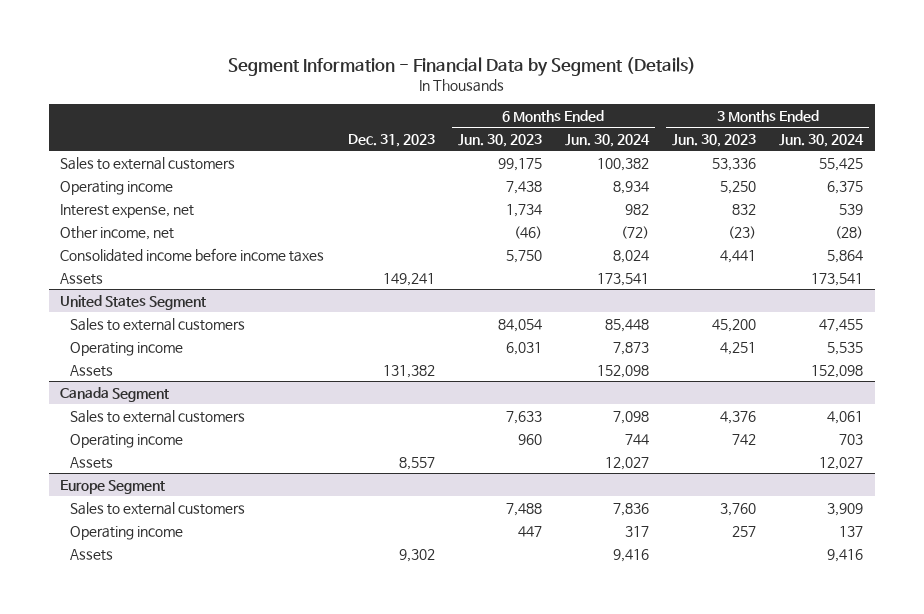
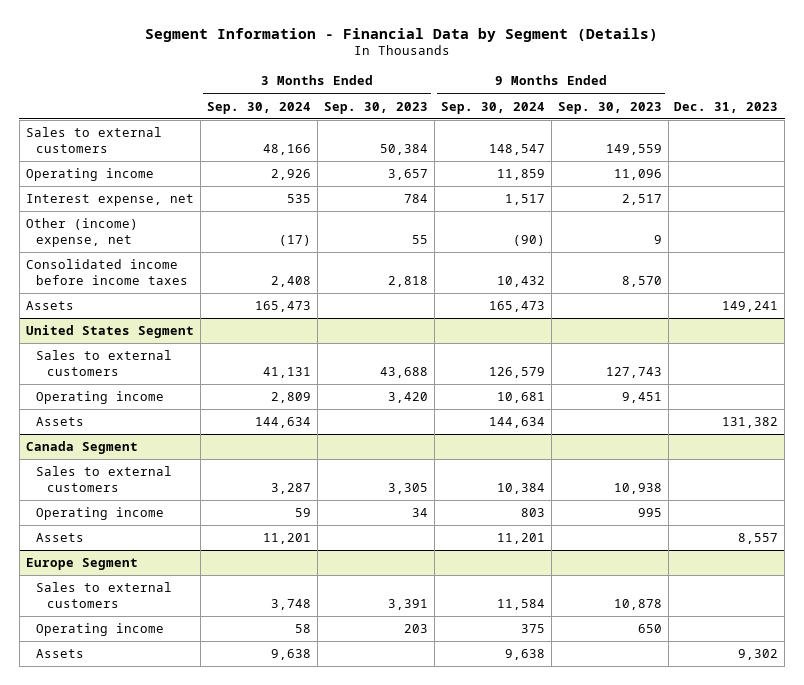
- | Dec. 31, 2023 | 6 Months Ended Jun. 30, 2023 | 6 Months Ended Jun. 30, 2024 | 3 Months Ended Jun. 30, 2023 | 3 Months Ended Jun. 30, 2024
+ | 3 Months Ended Sep. 30, 2024 | 3 Months Ended Sep. 30, 2023 | 9 Months Ended Sep. 30, 2024 | 9 Months Ended Sep. 30, 2023 | Dec. 31, 2023
- Other income, net | | (46) | (72) | (23) | (28)
+ Other (income) expense, net | (17) | 55 | (90) | 9 |

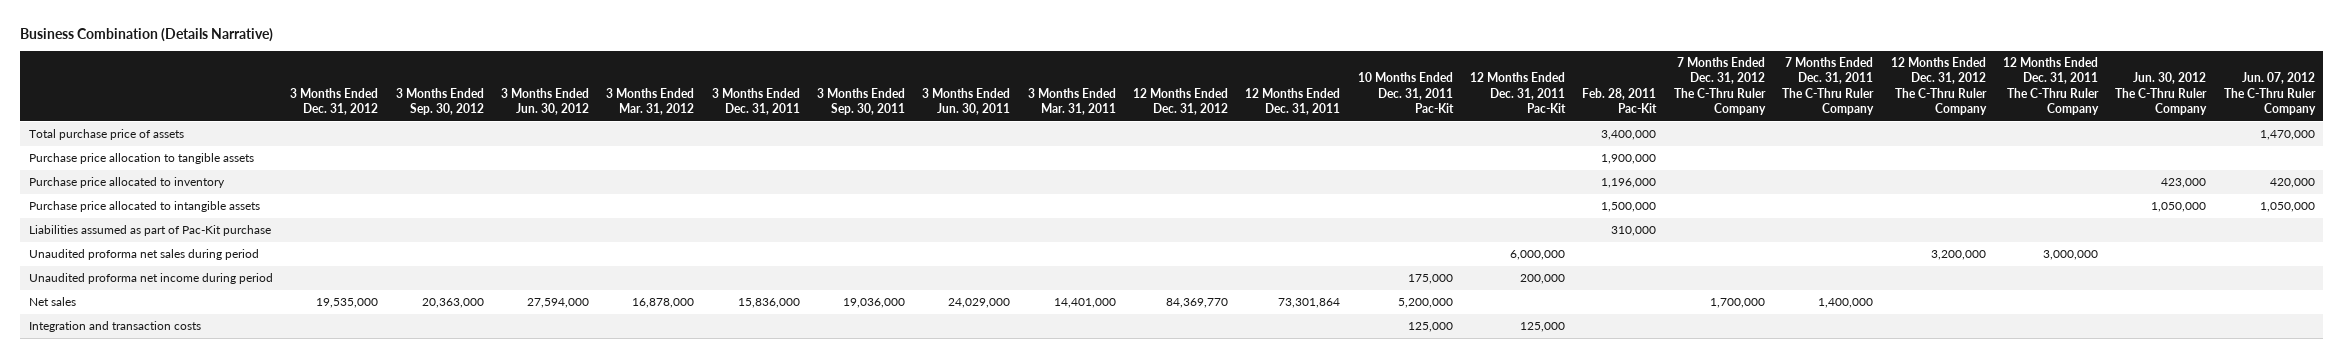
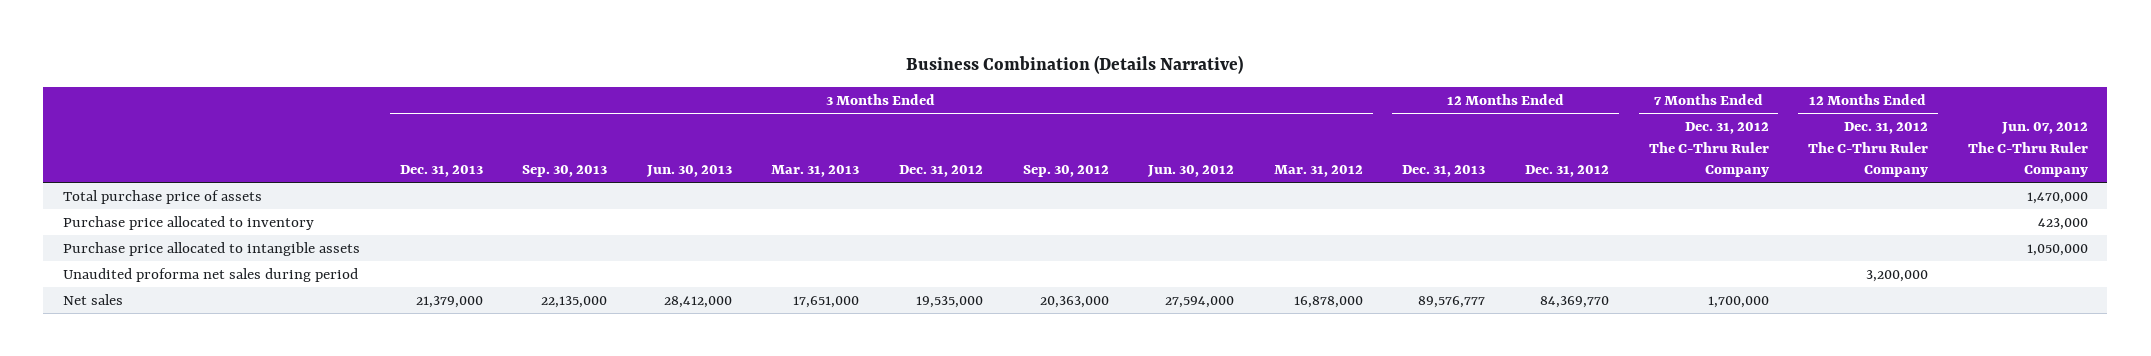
- | 3 Months Ended Dec. 31, 2012 | 3 Months Ended Sep. 30, 2012 | 3 Months Ended Jun. 30, 2012 | 3 Months Ended Mar. 31, 2012 | 3 Months Ended Dec. 31, 2011 | 3 Months Ended Sep. 30, 2011 | 3 Months Ended Jun. 30, 2011 | 3 Months Ended Mar. 31, 2011 | 12 Months Ended Dec. 31, 2012 | 12 Months Ended Dec. 31, 2011 | 10 Months Ended Dec. 31, 2011 Pac-Kit | 12 Months Ended Dec. 31, 2011 Pac-Kit | Feb. 28, 2011 Pac-Kit | 7 Months Ended Dec. 31, 2012 The C-Thru Ruler Company | 7 Months Ended Dec. 31, 2011 The C-Thru Ruler Company | 12 Months Ended Dec. 31, 2012 The C-Thru Ruler Company | 12 Months Ended Dec. 31, 2011 The C-Thru Ruler Company | Jun. 30, 2012 The C-Thru Ruler Company | Jun. 07, 2012 The C-Thru Ruler Company
+ | 3 Months Ended Dec. 31, 2013 | 3 Months Ended Sep. 30, 2013 | 3 Months Ended Jun. 30, 2013 | 3 Months Ended Mar. 31, 2013 | 3 Months Ended Dec. 31, 2012 | 3 Months Ended Sep. 30, 2012 | 3 Months Ended Jun. 30, 2012 | 3 Months Ended Mar. 31, 2012 | 12 Months Ended Dec. 31, 2013 | 12 Months Ended Dec. 31, 2012 | 7 Months Ended Dec. 31, 2012 The C-Thru Ruler Company | 12 Months Ended Dec. 31, 2012 The C-Thru Ruler Company | Jun. 07, 2012 The C-Thru Ruler Company
- Purchase price allocation to tangible assets | | | | | | | | | | | | | 1,900,000 | | | | | |
- Purchase price allocated to inventory | | | | | | | | | | | | | 1,196,000 | | | | | 423,000 | 420,000
+ Purchase price allocated to inventory | | | | | | | | | | | | | 423,000
- Liabilities assumed as part of Pac-Kit purchase | | | | | | | | | | | | | 310,000 | | | | | |
- Unaudited proforma net income during period | | | | | | | | | | | 175,000 | 200,000 | | | | | | |
- Integration and transaction costs | | | | | | | | | | | 125,000 | 125,000 | | | | | | |

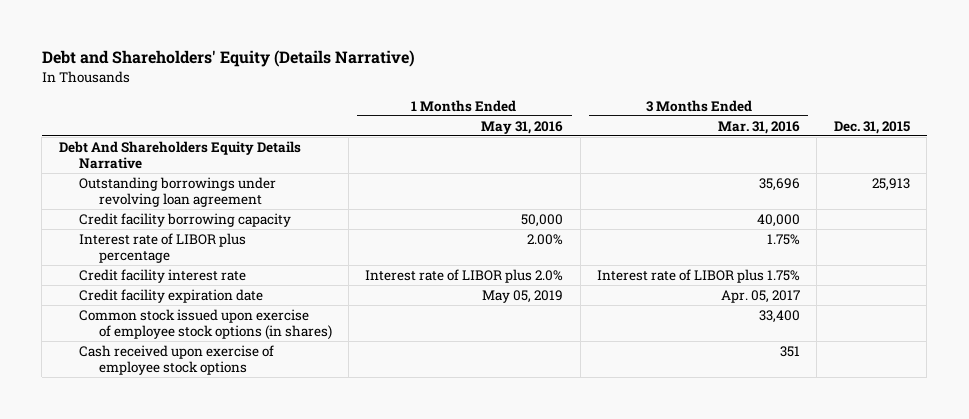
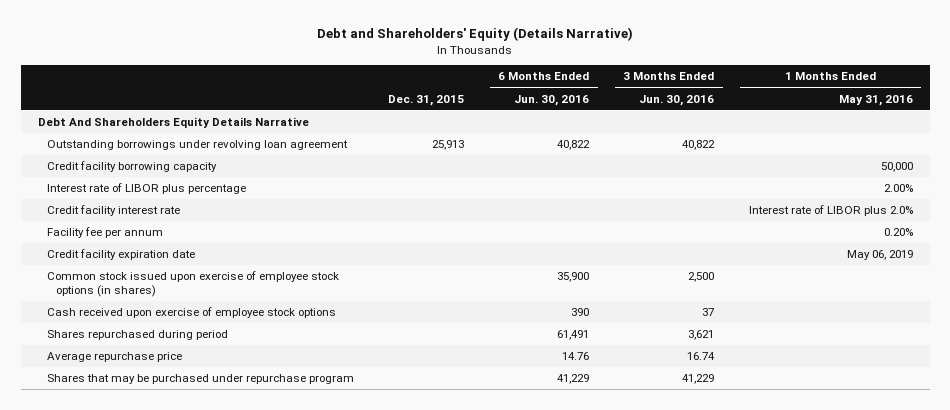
- | 1 Months Ended May 31, 2016 | 3 Months Ended Mar. 31, 2016 | Dec. 31, 2015
+ | Dec. 31, 2015 | 6 Months Ended Jun. 30, 2016 | 3 Months Ended Jun. 30, 2016 | 1 Months Ended May 31, 2016
- Credit facility expiration date | May 05, 2019 | Apr. 05, 2017 |
+ Facility fee per annum | | | | 0.20%
+ Credit facility expiration date | | | | May 06, 2019
+ Shares repurchased during period | | 61,491 | 3,621 |
+ Average repurchase price | | 14.76 | 16.74 |
+ Shares that may be purchased under repurchase program | | 41,229 | 41,229 |

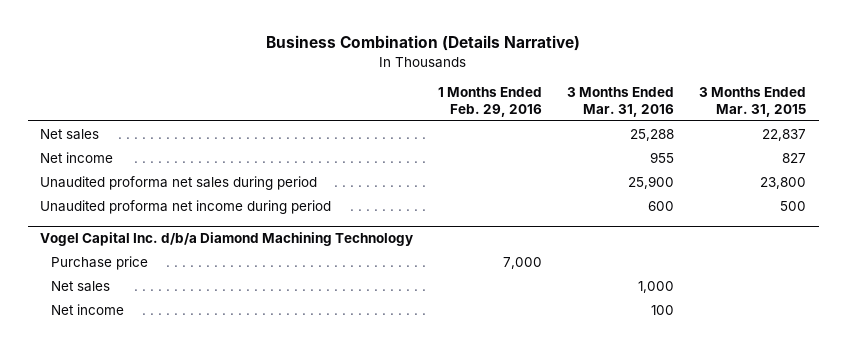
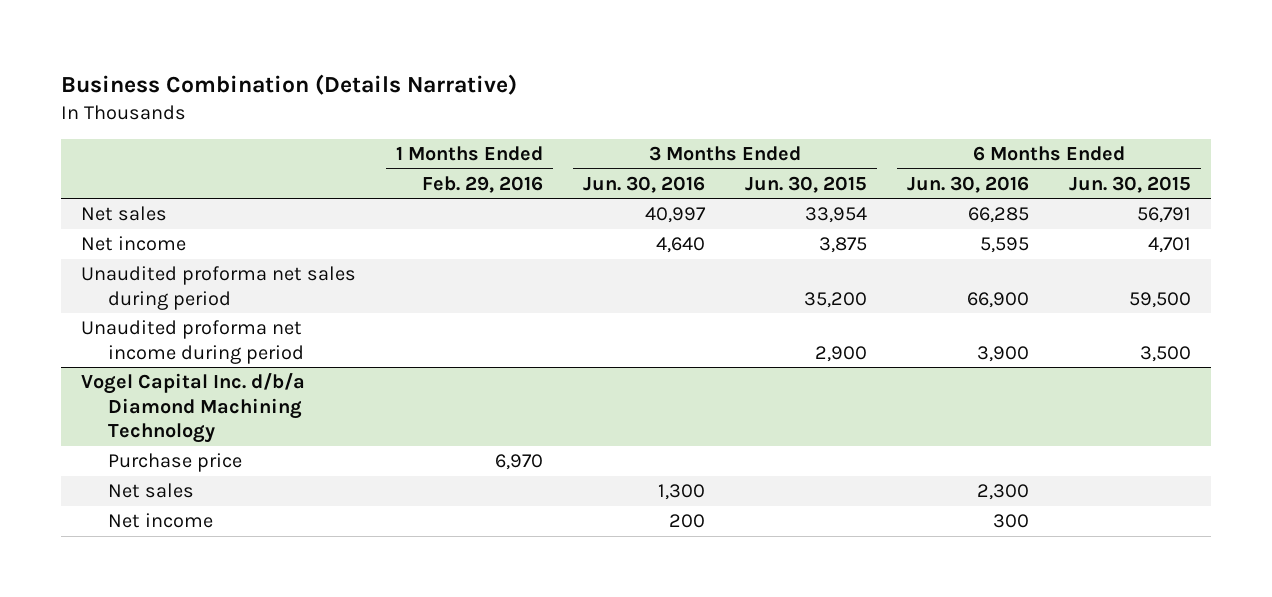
- | 1 Months Ended Feb. 29, 2016 | 3 Months Ended Mar. 31, 2016 | 3 Months Ended Mar. 31, 2015
+ | 1 Months Ended Feb. 29, 2016 | 3 Months Ended Jun. 30, 2016 | 3 Months Ended Jun. 30, 2015 | 6 Months Ended Jun. 30, 2016 | 6 Months Ended Jun. 30, 2015
@ Vogel Capital Inc. d/b/a Diamond Machining Technology
- Purchase price | 7,000 | |
+ Purchase price | 6,970 | | | |

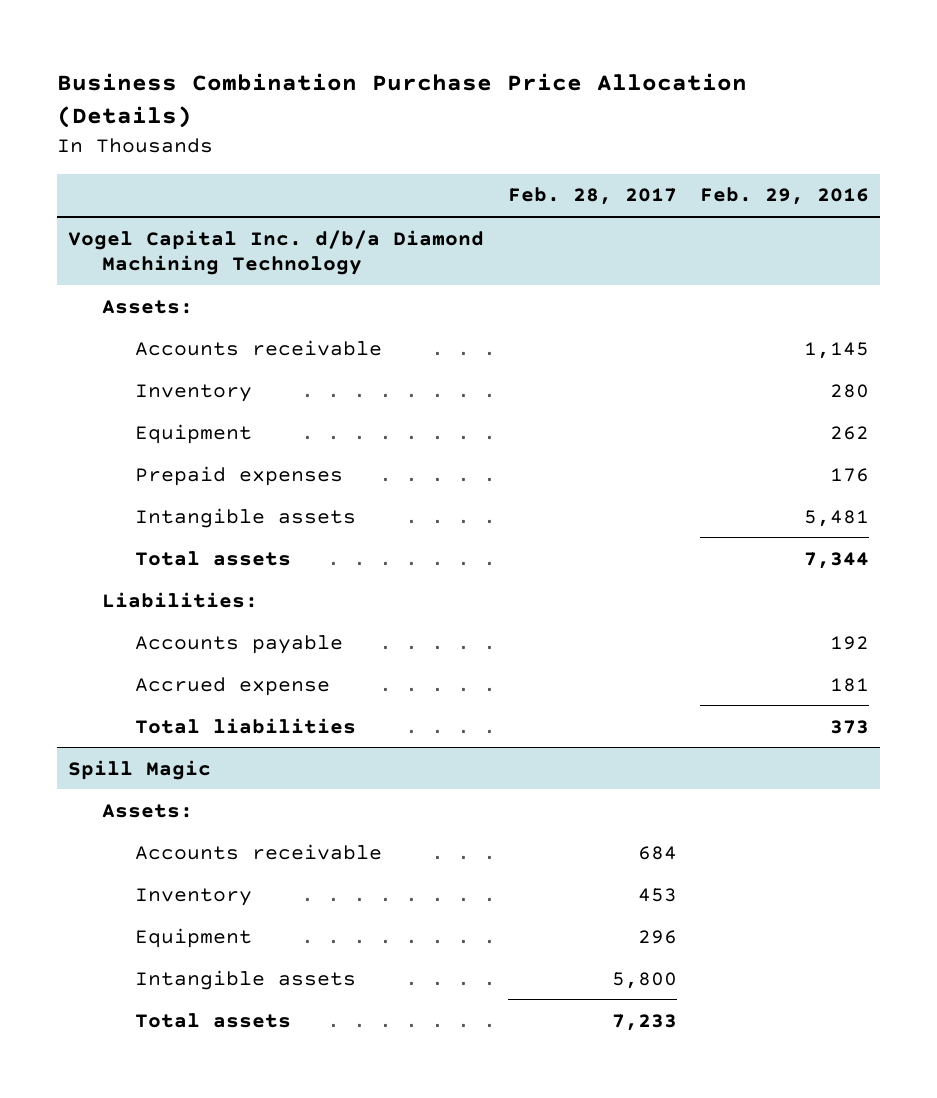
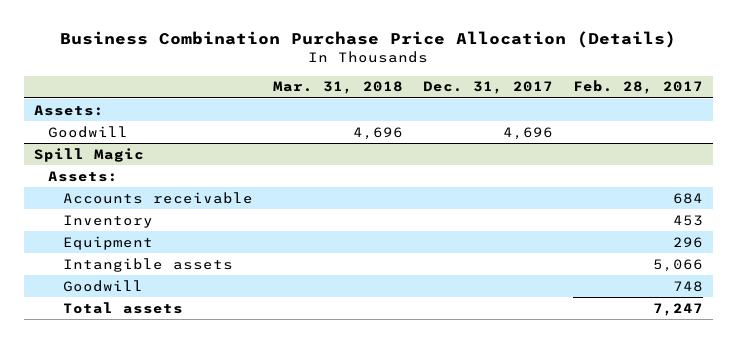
- | Feb. 28, 2017 | Feb. 29, 2016
+ | Mar. 31, 2018 | Dec. 31, 2017 | Feb. 28, 2017
- Vogel Capital Inc. d/b/a Diamond Machining Technology
- Assets:
- Accounts receivable | | 1,145
- Inventory | | 280
- Equipment | | 262
- Prepaid expenses | | 176
- Intangible assets | | 5,481
- Total assets | | 7,344
- Liabilities:
- Accounts payable | | 192
- Accrued expense | | 181
- Total liabilities | | 373
+ Assets:
+ Goodwill | 4,696 | 4,696 |
@ Spill Magic
- Intangible assets | 5,800 |
- Total assets | 7,233 |
+ Intangible assets | | | 5,066
+ Goodwill | | | 748
+ Total assets | | | 7,247

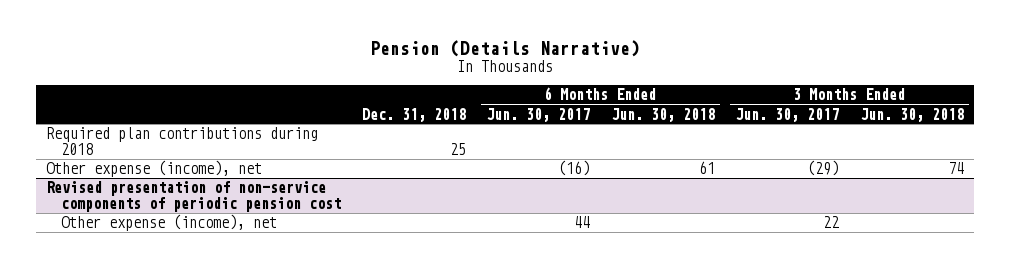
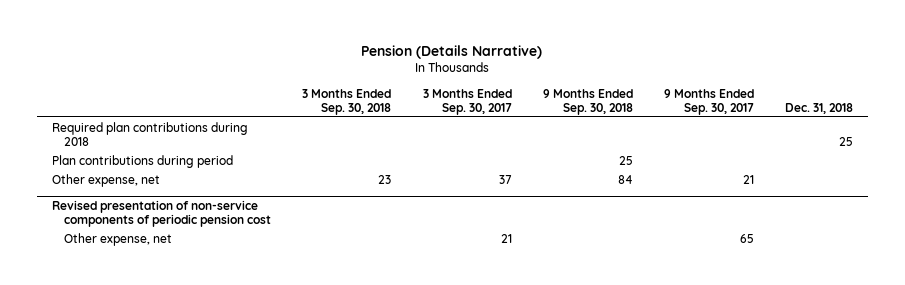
- | Dec. 31, 2018 | 6 Months Ended Jun. 30, 2017 | 6 Months Ended Jun. 30, 2018 | 3 Months Ended Jun. 30, 2017 | 3 Months Ended Jun. 30, 2018
+ | 3 Months Ended Sep. 30, 2018 | 3 Months Ended Sep. 30, 2017 | 9 Months Ended Sep. 30, 2018 | 9 Months Ended Sep. 30, 2017 | Dec. 31, 2018
- Other expense (income), net | | (16) | 61 | (29) | 74
+ Plan contributions during period | | | 25 | |
+ Other expense, net | 23 | 37 | 84 | 21 |
@ Revised presentation of non-service components of periodic pension cost
- Other expense (income), net | | 44 | | 22 |
+ Other expense, net | | 21 | | 65 |

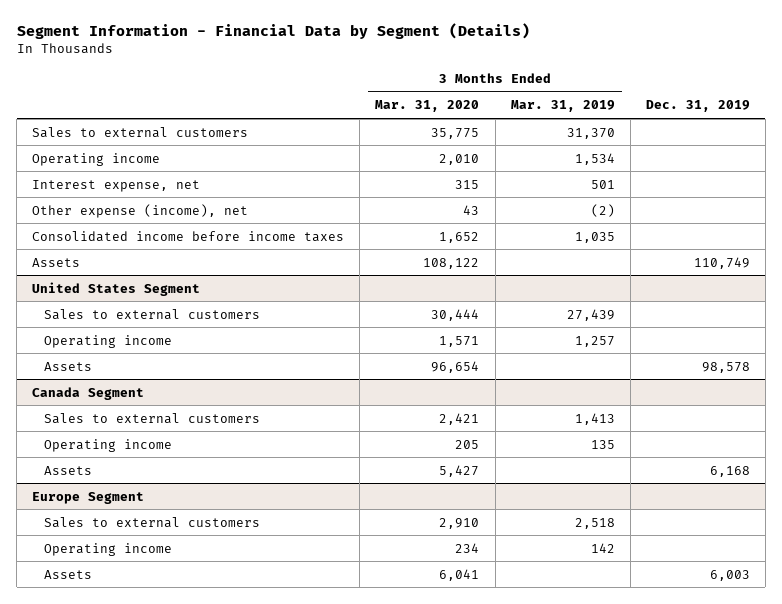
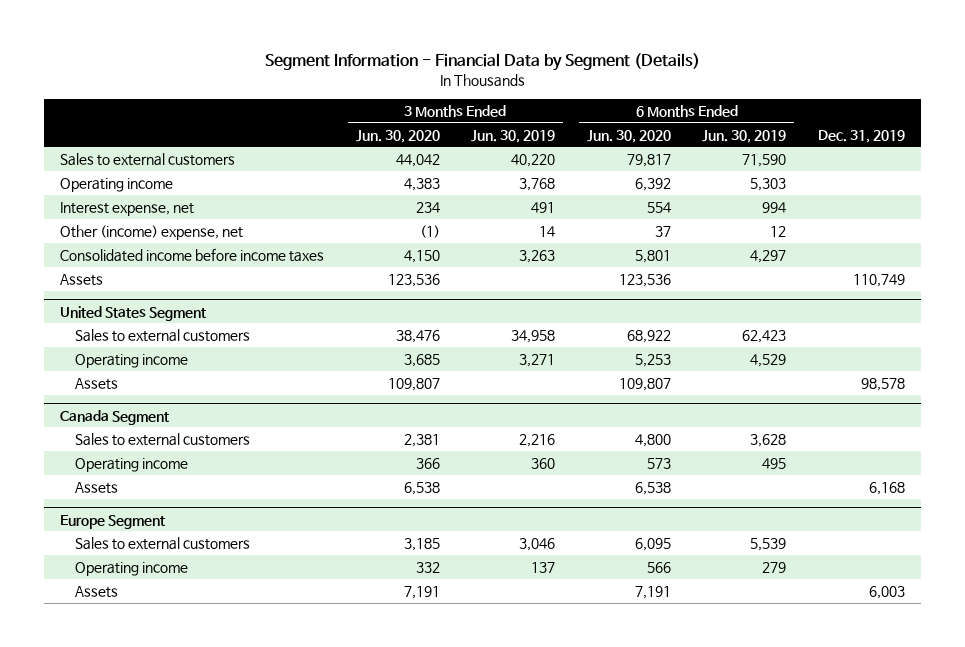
- | 3 Months Ended Mar. 31, 2020 | 3 Months Ended Mar. 31, 2019 | Dec. 31, 2019
+ | 3 Months Ended Jun. 30, 2020 | 3 Months Ended Jun. 30, 2019 | 6 Months Ended Jun. 30, 2020 | 6 Months Ended Jun. 30, 2019 | Dec. 31, 2019
- Other expense (income), net | 43 | (2) |
+ Other (income) expense, net | (1) | 14 | 37 | 12 |

